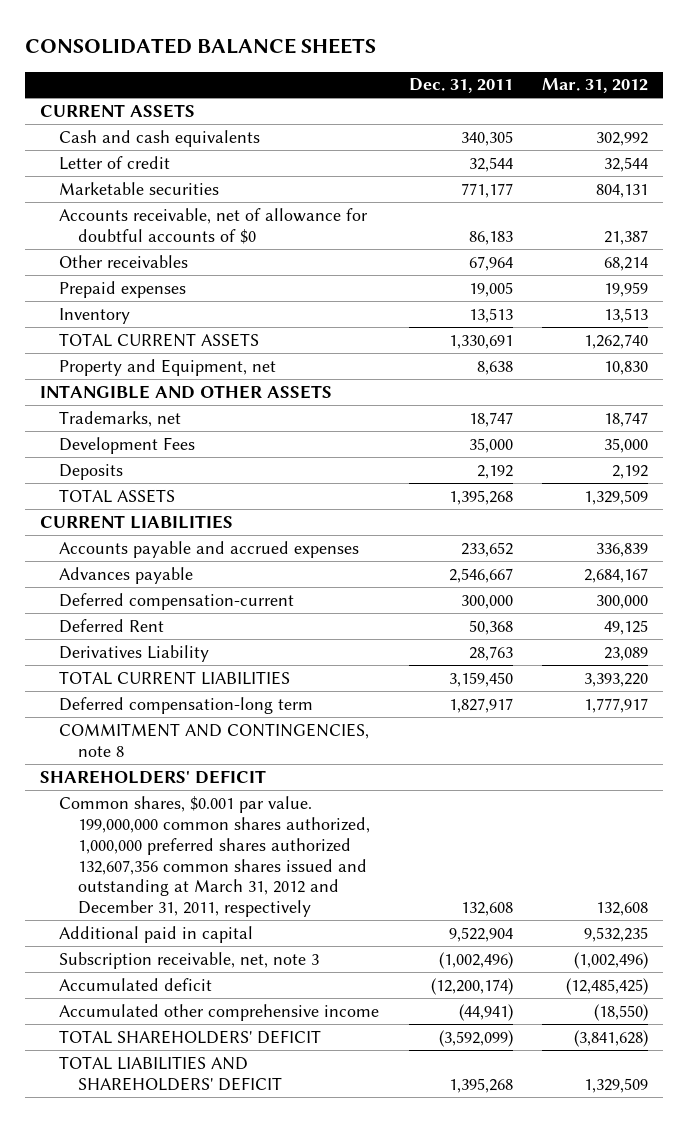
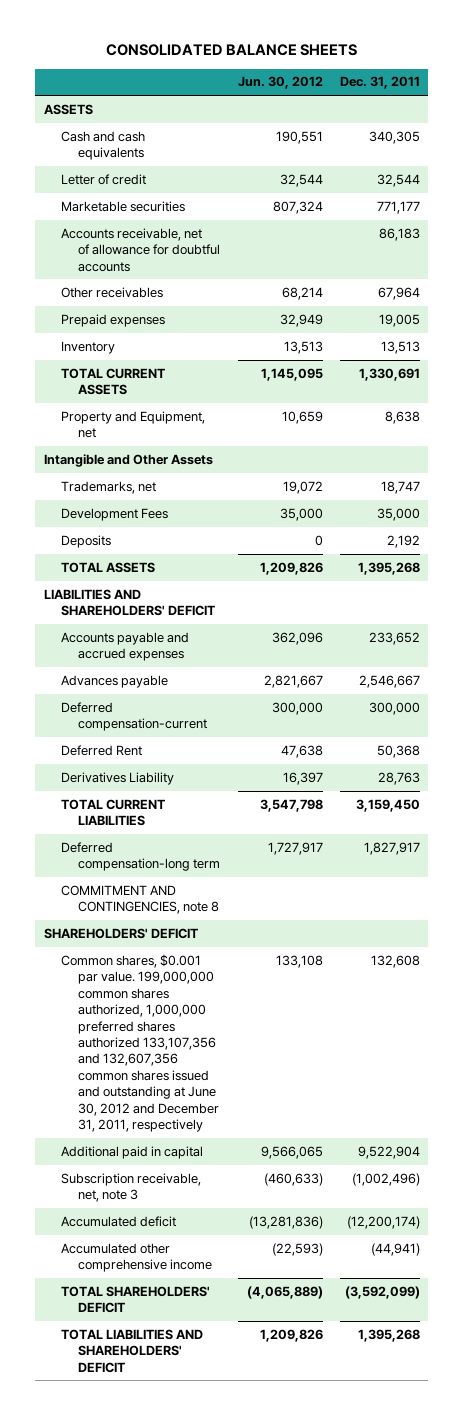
- | Dec. 31, 2011 | Mar. 31, 2012
+ | Jun. 30, 2012 | Dec. 31, 2011
- CURRENT ASSETS
+ ASSETS
- Accounts receivable, net of allowance for doubtful accounts of $0 | 86,183 | 21,387
+ Accounts receivable, net of allowance for doubtful accounts | | 86,183
- INTANGIBLE AND OTHER ASSETS
+ Intangible and Other Assets
- CURRENT LIABILITIES
+ LIABILITIES AND SHAREHOLDERS' DEFICIT
- Common shares, $0.001 par value. 199,000,000 common shares authorized, 1,000,000 preferred shares authorized 132,607,356 common shares issued and outstanding at March 31, 2012 and December 31, 2011, respectively | 132,608 | 132,608
+ Common shares, $0.001 par value. 199,000,000 common shares authorized, 1,000,000 preferred shares authorized 133,107,356 and 132,607,356 common shares issued and outstanding at June 30, 2012 and December 31, 2011, respectively | 133,108 | 132,608

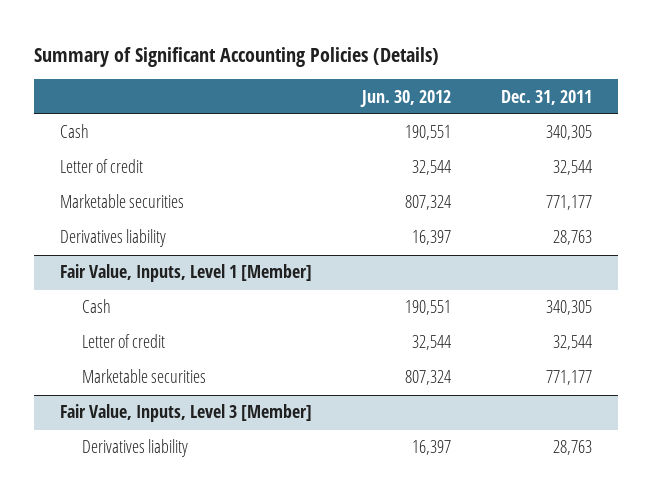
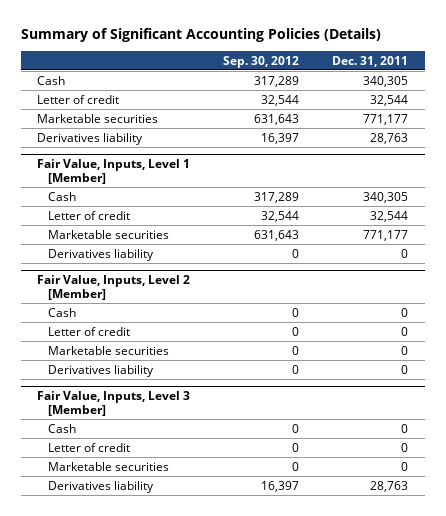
- | Jun. 30, 2012 | Dec. 31, 2011
+ | Sep. 30, 2012 | Dec. 31, 2011
@ Fair Value, Inputs, Level 1 [Member]
+ Derivatives liability | 0 | 0
+ Fair Value, Inputs, Level 2 [Member]
+ Cash | 0 | 0
+ Letter of credit | 0 | 0
+ Marketable securities | 0 | 0
+ Derivatives liability | 0 | 0
@ Fair Value, Inputs, Level 3 [Member]
+ Cash | 0 | 0
+ Letter of credit | 0 | 0
+ Marketable securities | 0 | 0

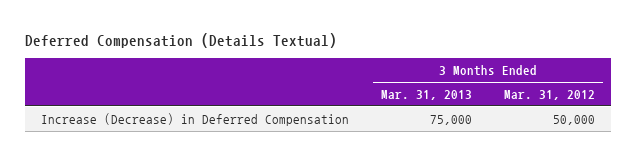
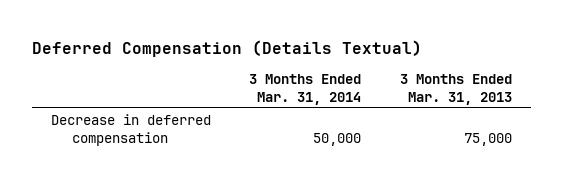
- | 3 Months Ended Mar. 31, 2013 | 3 Months Ended Mar. 31, 2012
+ | 3 Months Ended Mar. 31, 2014 | 3 Months Ended Mar. 31, 2013
- Increase (Decrease) in Deferred Compensation | 75,000 | 50,000
+ Decrease in deferred compensation | 50,000 | 75,000

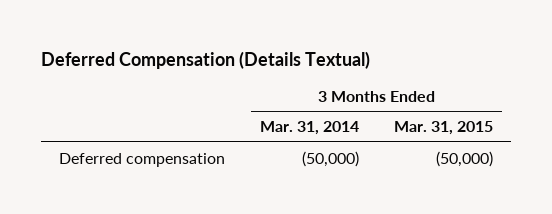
- | 3 Months Ended Mar. 31, 2014 | 3 Months Ended Mar. 31, 2013
+ | 3 Months Ended Mar. 31, 2014 | 3 Months Ended Mar. 31, 2015
- Decrease in deferred compensation | 50,000 | 75,000
+ Deferred compensation | (50,000) | (50,000)

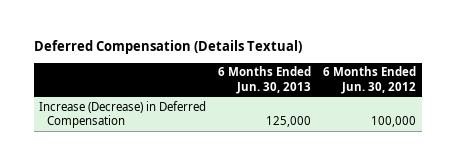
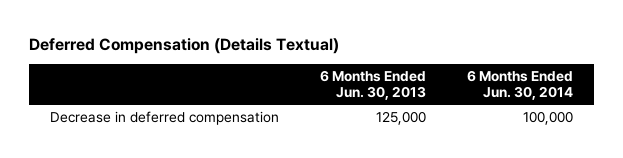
- | 6 Months Ended Jun. 30, 2013 | 6 Months Ended Jun. 30, 2012
+ | 6 Months Ended Jun. 30, 2013 | 6 Months Ended Jun. 30, 2014
- Increase (Decrease) in Deferred Compensation | 125,000 | 100,000
+ Decrease in deferred compensation | 125,000 | 100,000

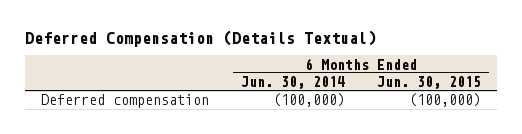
- | 6 Months Ended Jun. 30, 2013 | 6 Months Ended Jun. 30, 2014
+ | 6 Months Ended Jun. 30, 2014 | 6 Months Ended Jun. 30, 2015
- Decrease in deferred compensation | 125,000 | 100,000
+ Deferred compensation | (100,000) | (100,000)

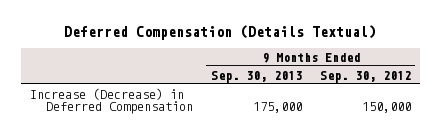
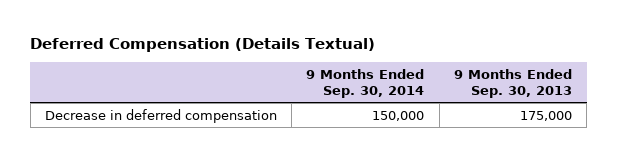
- | 9 Months Ended Sep. 30, 2013 | 9 Months Ended Sep. 30, 2012
+ | 9 Months Ended Sep. 30, 2014 | 9 Months Ended Sep. 30, 2013
- Increase (Decrease) in Deferred Compensation | 175,000 | 150,000
+ Decrease in deferred compensation | 150,000 | 175,000

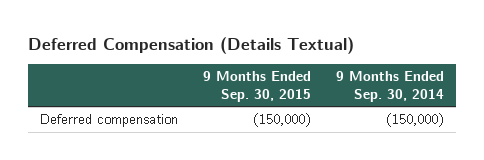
- | 9 Months Ended Sep. 30, 2014 | 9 Months Ended Sep. 30, 2013
+ | 9 Months Ended Sep. 30, 2015 | 9 Months Ended Sep. 30, 2014
- Decrease in deferred compensation | 150,000 | 175,000
+ Deferred compensation | (150,000) | (150,000)

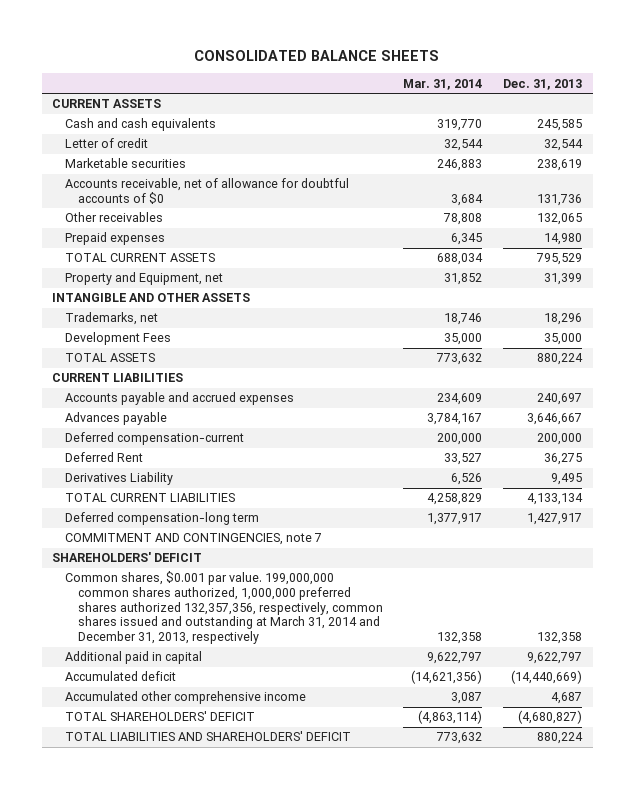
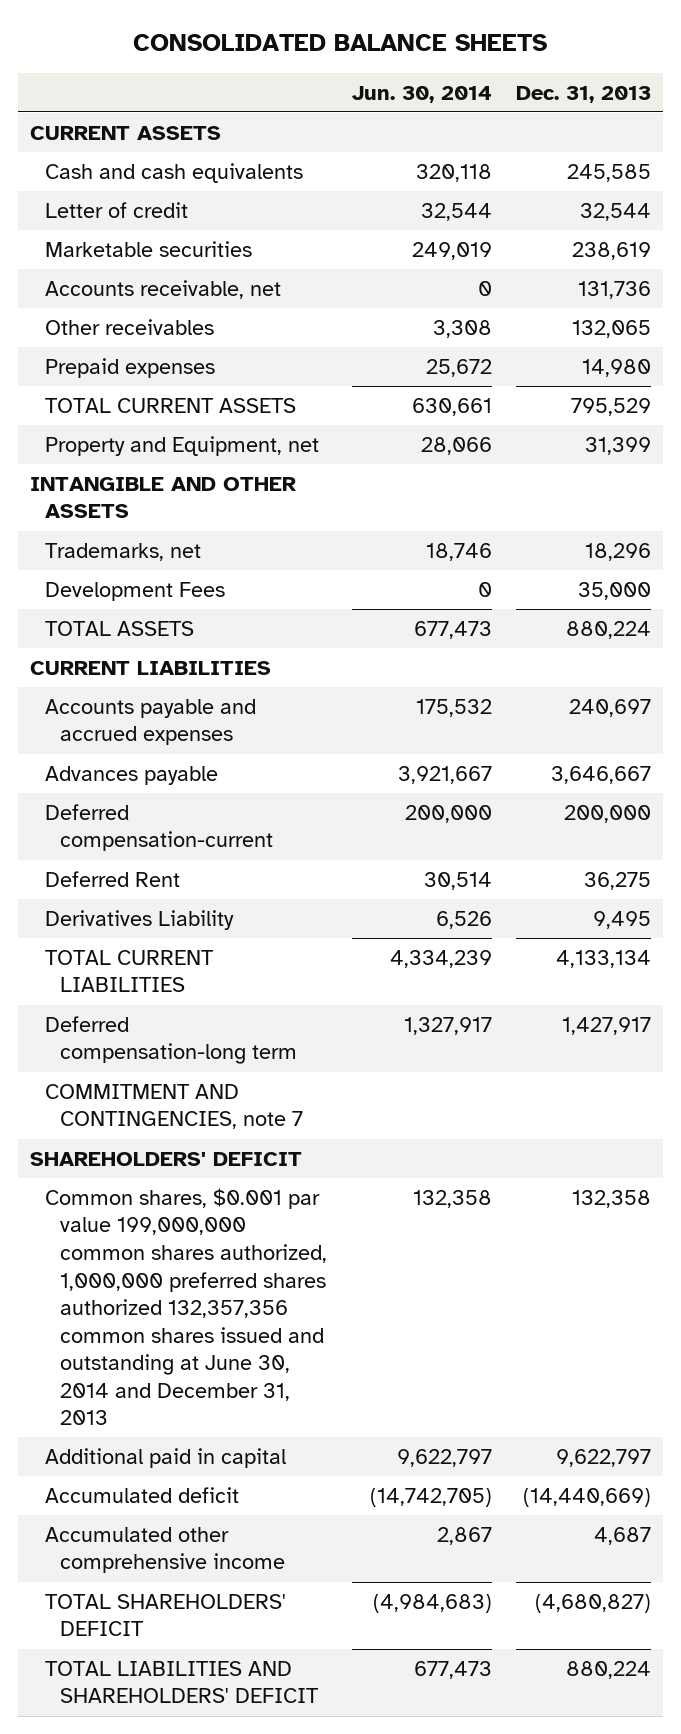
- | Mar. 31, 2014 | Dec. 31, 2013
+ | Jun. 30, 2014 | Dec. 31, 2013
- Accounts receivable, net of allowance for doubtful accounts of $0 | 3,684 | 131,736
+ Accounts receivable, net | 0 | 131,736
- Common shares, $0.001 par value. 199,000,000 common shares authorized, 1,000,000 preferred shares authorized 132,357,356, respectively, common shares issued and outstanding at March 31, 2014 and December 31, 2013, respectively | 132,358 | 132,358
+ Common shares, $0.001 par value 199,000,000 common shares authorized, 1,000,000 preferred shares authorized 132,357,356 common shares issued and outstanding at June 30, 2014 and December 31, 2013 | 132,358 | 132,358

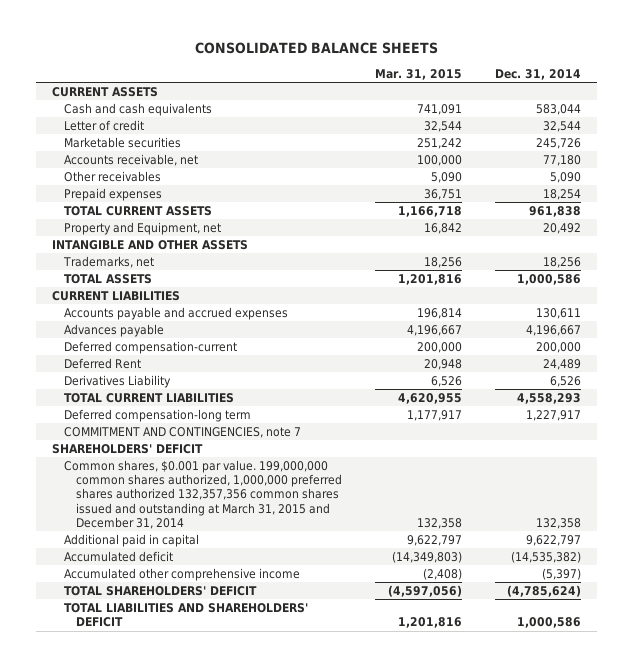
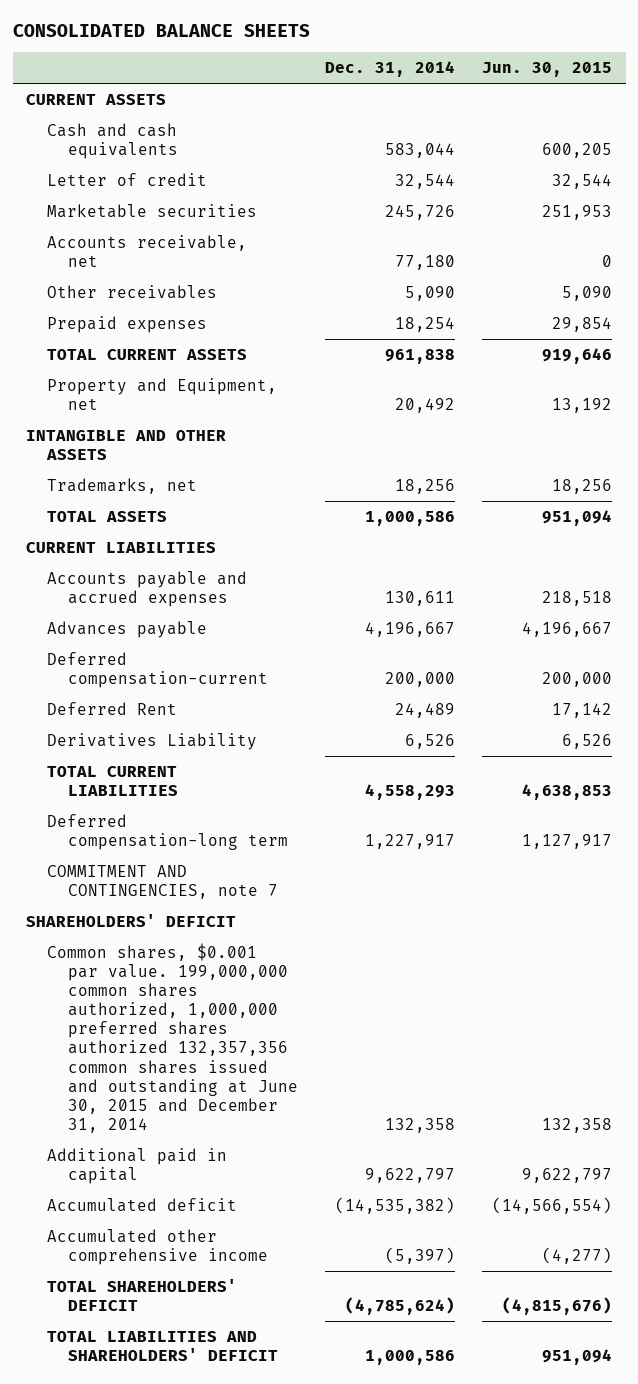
- | Mar. 31, 2015 | Dec. 31, 2014
+ | Dec. 31, 2014 | Jun. 30, 2015
- Common shares, $0.001 par value. 199,000,000 common shares authorized, 1,000,000 preferred shares authorized 132,357,356 common shares issued and outstanding at March 31, 2015 and December 31, 2014 | 132,358 | 132,358
+ Common shares, $0.001 par value. 199,000,000 common shares authorized, 1,000,000 preferred shares authorized 132,357,356 common shares issued and outstanding at June 30, 2015 and December 31, 2014 | 132,358 | 132,358

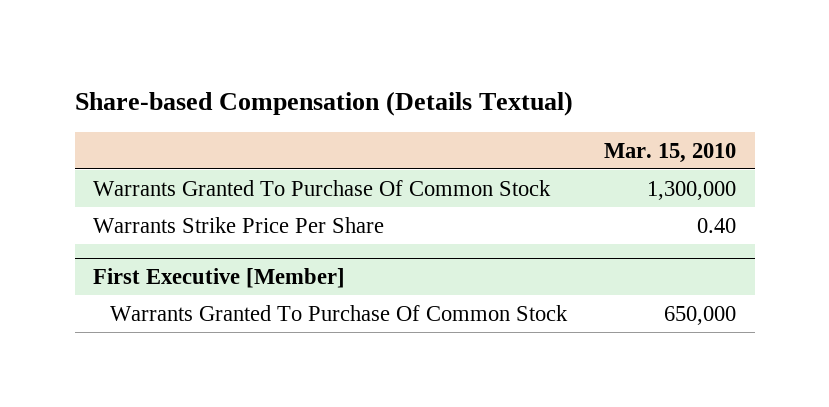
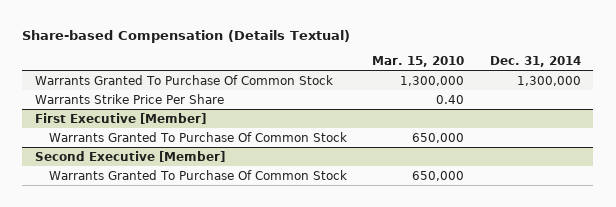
- | Mar. 15, 2010
+ | Mar. 15, 2010 | Dec. 31, 2014
+ Second Executive [Member]
+ Warrants Granted To Purchase Of Common Stock | 650,000 |

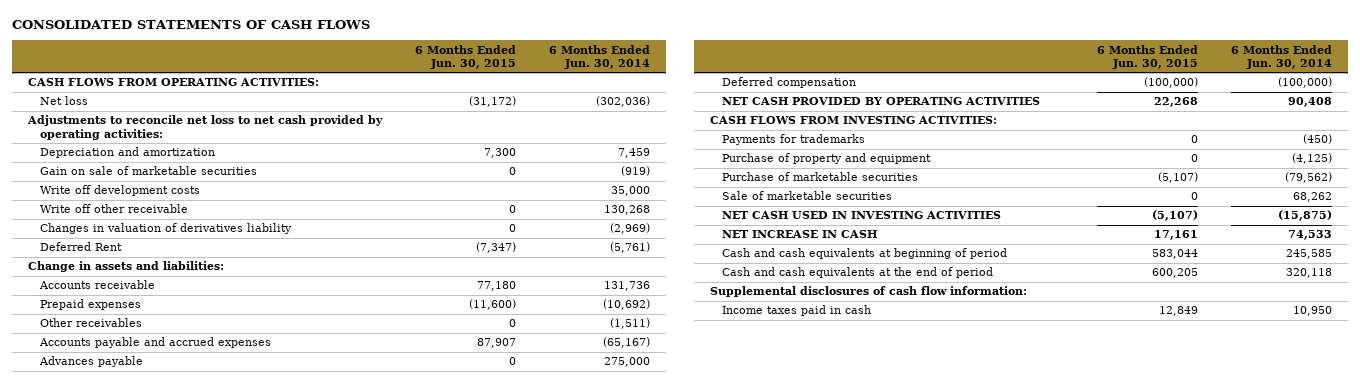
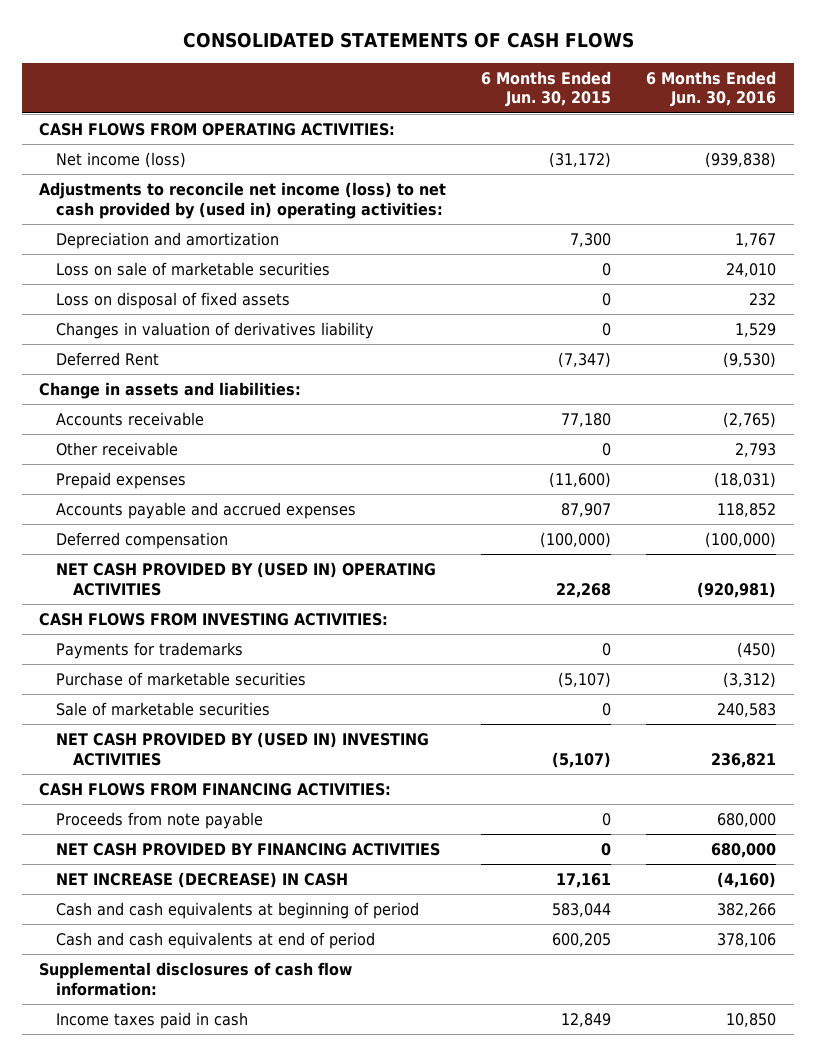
- | 6 Months Ended Jun. 30, 2015 | 6 Months Ended Jun. 30, 2014
+ | 6 Months Ended Jun. 30, 2015 | 6 Months Ended Jun. 30, 2016
- Net loss | (31,172) | (302,036)
- Adjustments to reconcile net loss to net cash provided by operating activities:
+ Net income (loss) | (31,172) | (939,838)
+ Adjustments to reconcile net income (loss) to net cash provided by (used in) operating activities:
- Gain on sale of marketable securities | 0 | (919)
- Write off development costs | | 35,000
- Write off other receivable | 0 | 130,268
+ Loss on sale of marketable securities | 0 | 24,010
+ Loss on disposal of fixed assets | 0 | 232
+ Other receivable | 0 | 2,793
- Other receivables | 0 | (1,511)
- Advances payable | 0 | 275,000
- NET CASH PROVIDED BY OPERATING ACTIVITIES | 22,268 | 90,408
+ NET CASH PROVIDED BY (USED IN) OPERATING ACTIVITIES | 22,268 | (920,981)
- Purchase of property and equipment | 0 | (4,125)
- NET CASH USED IN INVESTING ACTIVITIES | (5,107) | (15,875)
- NET INCREASE IN CASH | 17,161 | 74,533
+ NET CASH PROVIDED BY (USED IN) INVESTING ACTIVITIES | (5,107) | 236,821
+ CASH FLOWS FROM FINANCING ACTIVITIES:
+ Proceeds from note payable | 0 | 680,000
+ NET CASH PROVIDED BY FINANCING ACTIVITIES | 0 | 680,000
+ NET INCREASE (DECREASE) IN CASH | 17,161 | (4,160)
- Cash and cash equivalents at the end of period | 600,205 | 320,118
+ Cash and cash equivalents at end of period | 600,205 | 378,106

